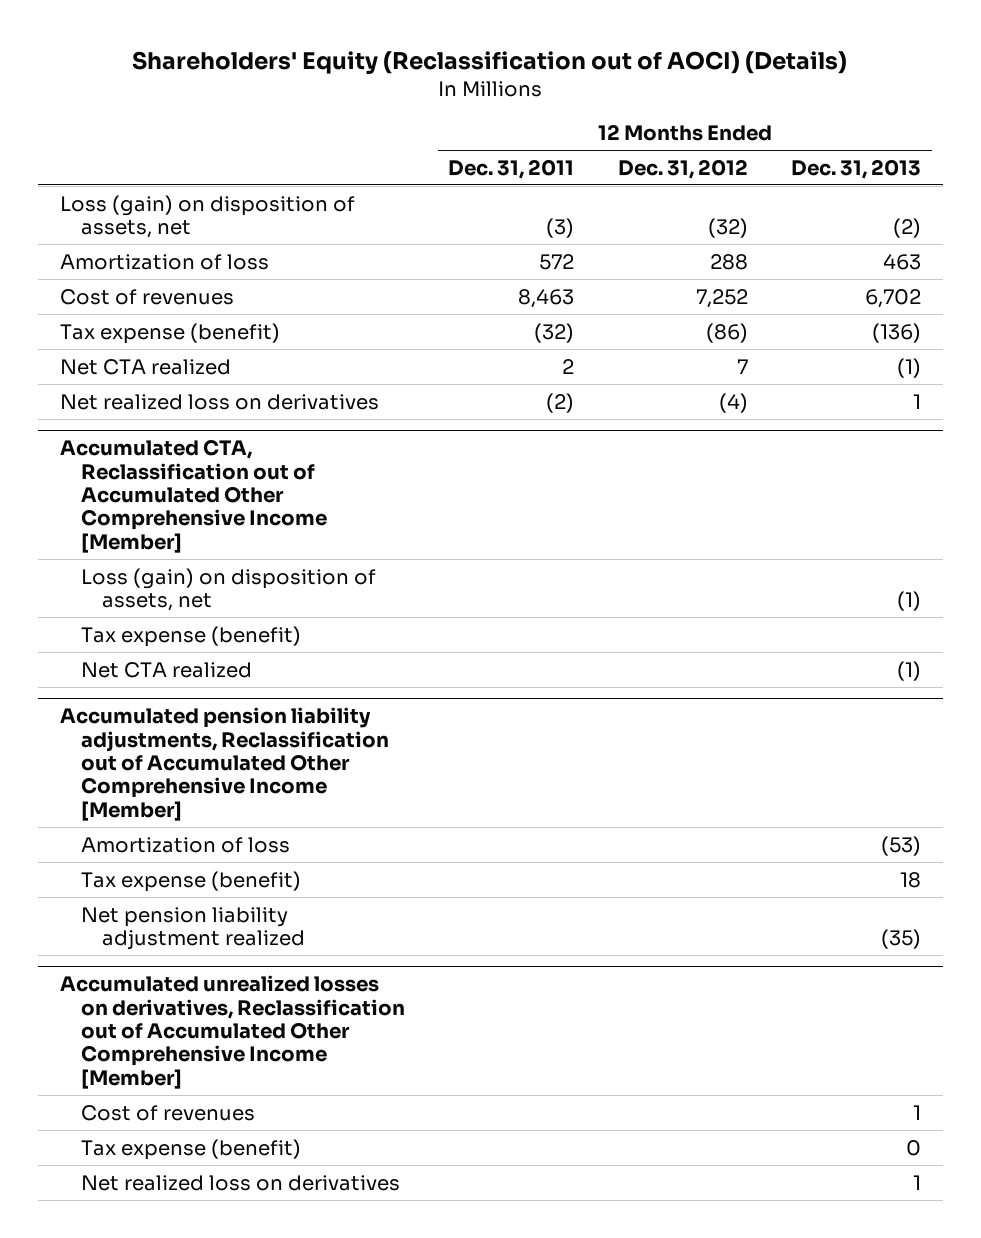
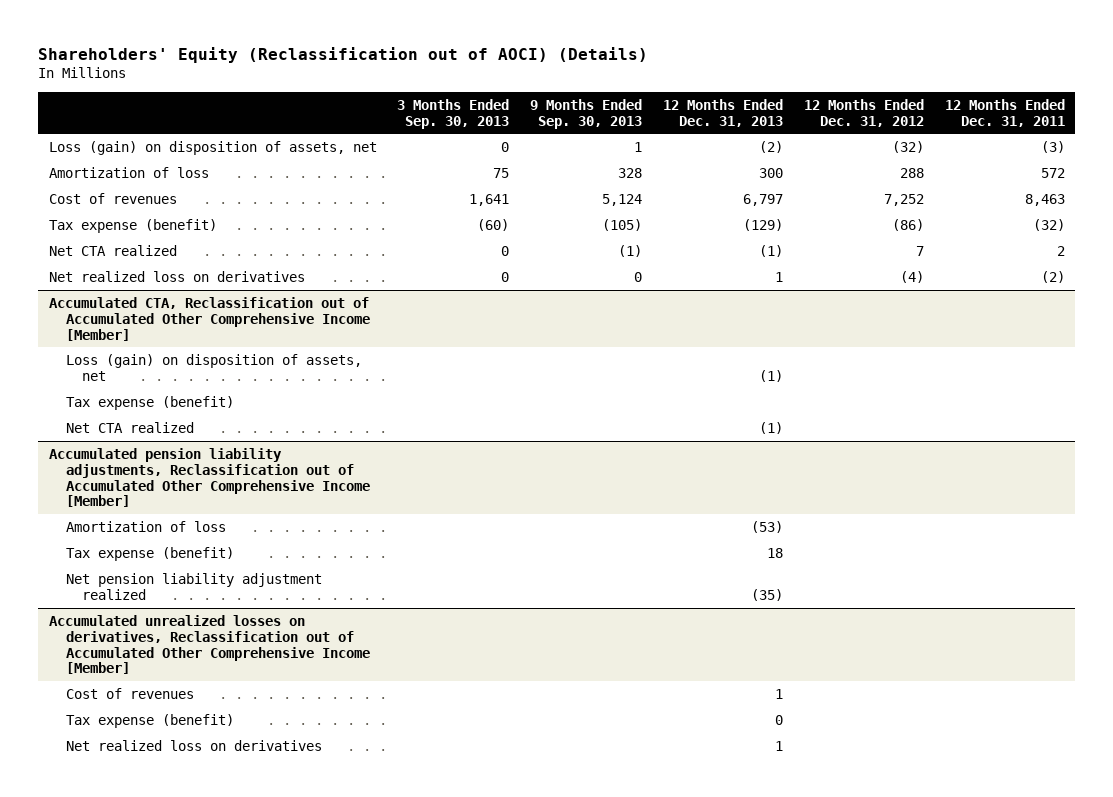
- | 12 Months Ended Dec. 31, 2011 | 12 Months Ended Dec. 31, 2012 | 12 Months Ended Dec. 31, 2013
+ | 3 Months Ended Sep. 30, 2013 | 9 Months Ended Sep. 30, 2013 | 12 Months Ended Dec. 31, 2013 | 12 Months Ended Dec. 31, 2012 | 12 Months Ended Dec. 31, 2011
- Amortization of loss | 572 | 288 | 463
- Cost of revenues | 8,463 | 7,252 | 6,702
- Tax expense (benefit) | (32) | (86) | (136)
+ Amortization of loss | 75 | 328 | 300 | 288 | 572
+ Cost of revenues | 1,641 | 5,124 | 6,797 | 7,252 | 8,463
+ Tax expense (benefit) | (60) | (105) | (129) | (86) | (32)

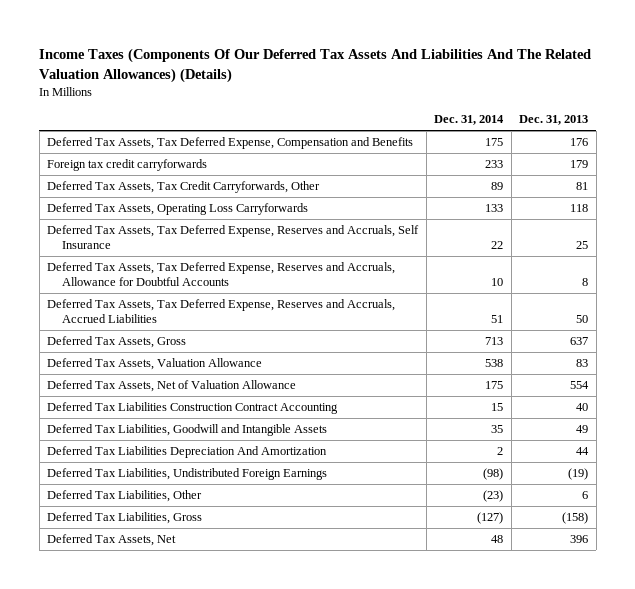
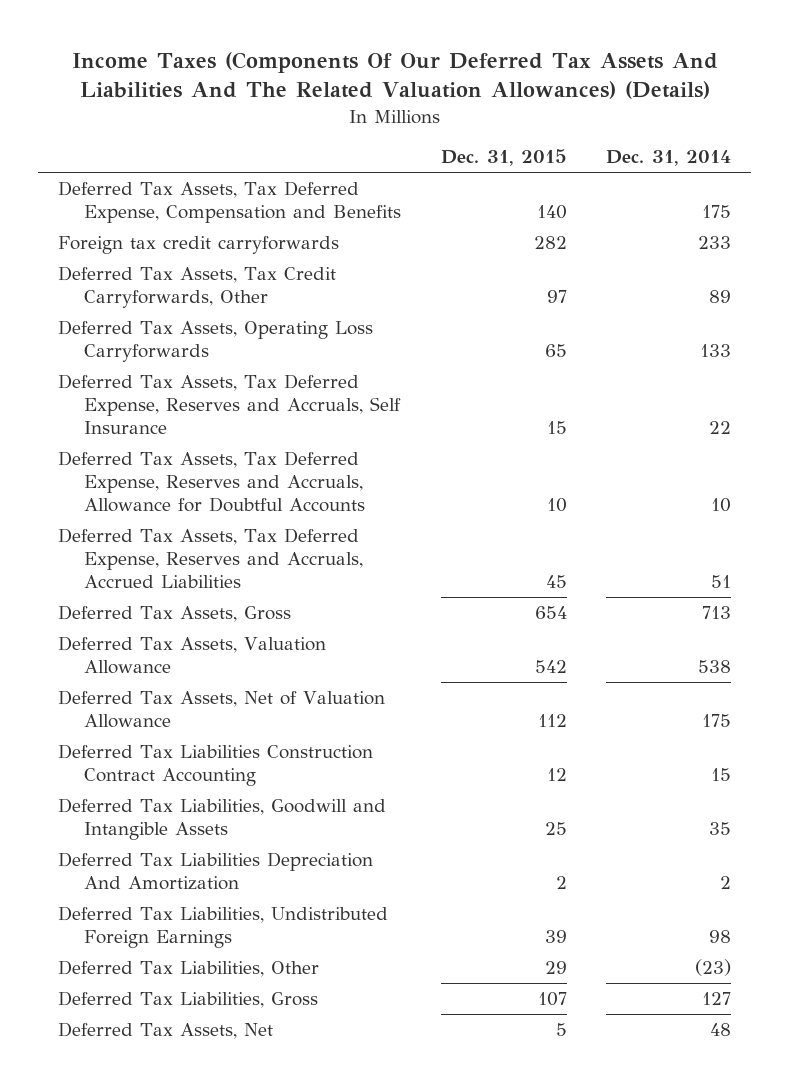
- | Dec. 31, 2014 | Dec. 31, 2013
+ | Dec. 31, 2015 | Dec. 31, 2014
- Deferred Tax Liabilities, Undistributed Foreign Earnings | (98) | (19)
+ Deferred Tax Liabilities, Undistributed Foreign Earnings | 39 | 98
- Deferred Tax Liabilities, Gross | (127) | (158)
+ Deferred Tax Liabilities, Gross | 107 | 127

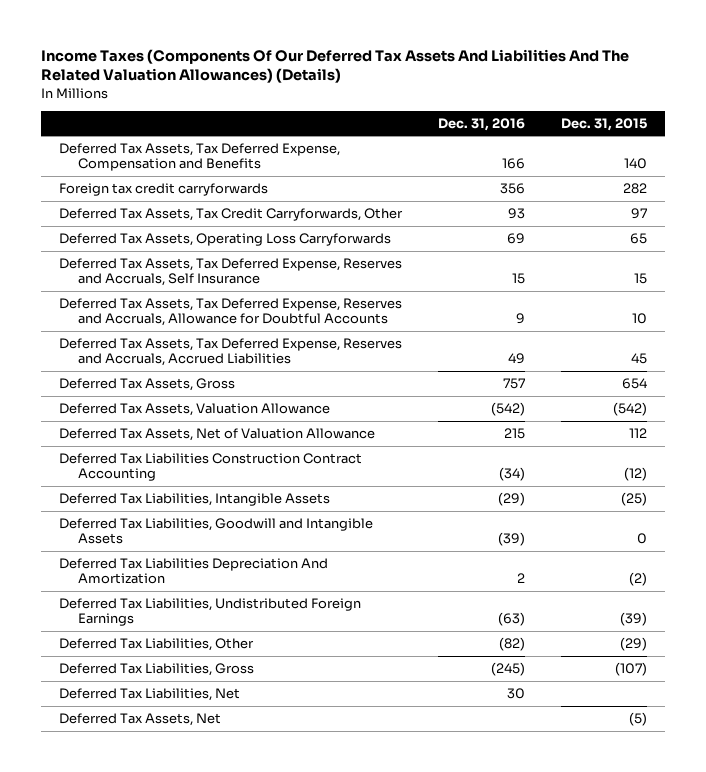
- | Dec. 31, 2015 | Dec. 31, 2014
+ | Dec. 31, 2016 | Dec. 31, 2015
- Deferred Tax Assets, Valuation Allowance | 542 | 538
+ Deferred Tax Assets, Valuation Allowance | (542) | (542)
- Deferred Tax Liabilities Construction Contract Accounting | 12 | 15
- Deferred Tax Liabilities, Goodwill and Intangible Assets | 25 | 35
- Deferred Tax Liabilities Depreciation And Amortization | 2 | 2
- Deferred Tax Liabilities, Undistributed Foreign Earnings | 39 | 98
- Deferred Tax Liabilities, Other | 29 | (23)
- Deferred Tax Liabilities, Gross | 107 | 127
- Deferred Tax Assets, Net | 5 | 48
+ Deferred Tax Liabilities Construction Contract Accounting | (34) | (12)
+ Deferred Tax Liabilities, Intangible Assets | (29) | (25)
+ Deferred Tax Liabilities, Goodwill and Intangible Assets | (39) | 0
+ Deferred Tax Liabilities Depreciation And Amortization | 2 | (2)
+ Deferred Tax Liabilities, Undistributed Foreign Earnings | (63) | (39)
+ Deferred Tax Liabilities, Other | (82) | (29)
+ Deferred Tax Liabilities, Gross | (245) | (107)
+ Deferred Tax Liabilities, Net | 30 |
+ Deferred Tax Assets, Net | | (5)

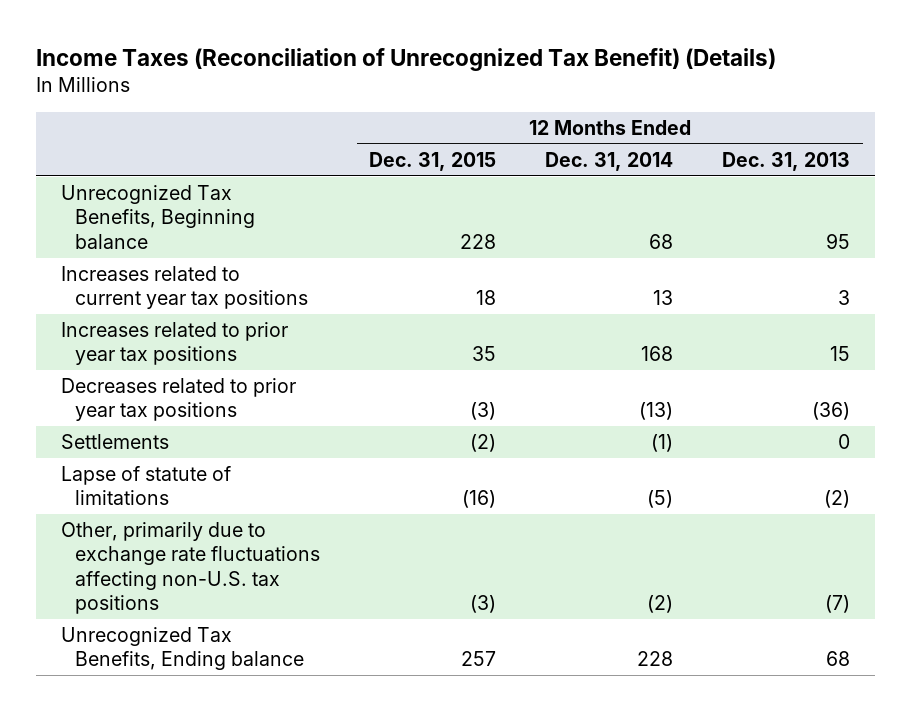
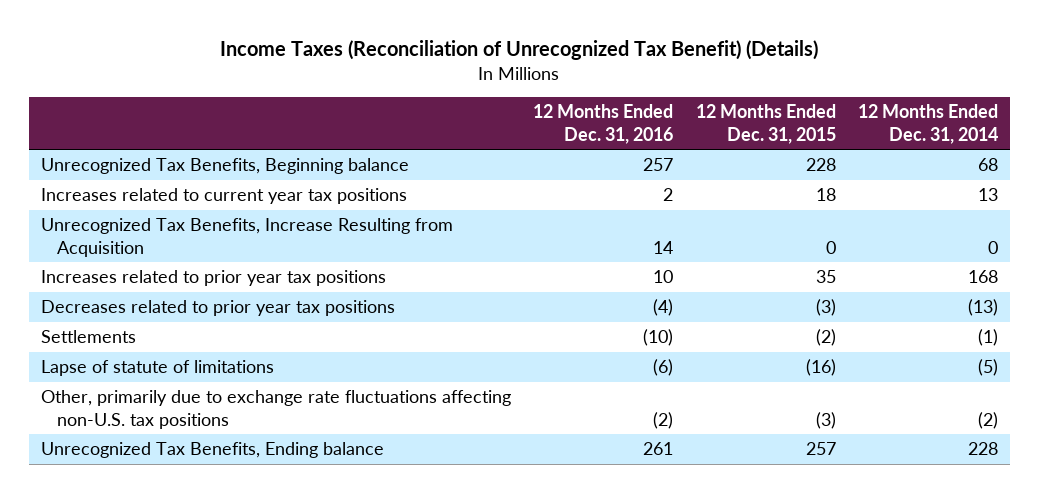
- | 12 Months Ended Dec. 31, 2015 | 12 Months Ended Dec. 31, 2014 | 12 Months Ended Dec. 31, 2013
+ | 12 Months Ended Dec. 31, 2016 | 12 Months Ended Dec. 31, 2015 | 12 Months Ended Dec. 31, 2014
+ Unrecognized Tax Benefits, Increase Resulting from Acquisition | 14 | 0 | 0

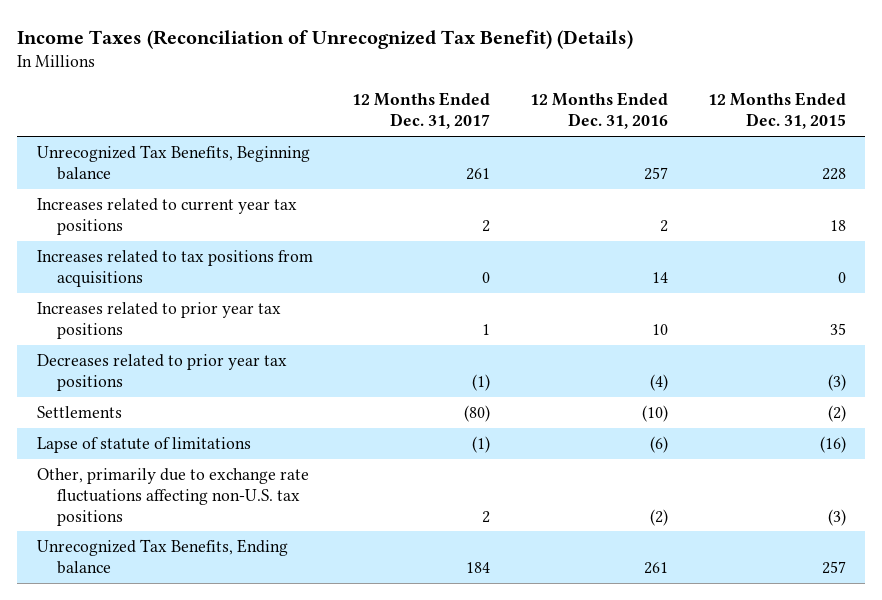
- | 12 Months Ended Dec. 31, 2016 | 12 Months Ended Dec. 31, 2015 | 12 Months Ended Dec. 31, 2014
+ | 12 Months Ended Dec. 31, 2017 | 12 Months Ended Dec. 31, 2016 | 12 Months Ended Dec. 31, 2015
- Unrecognized Tax Benefits, Increase Resulting from Acquisition | 14 | 0 | 0
+ Increases related to tax positions from acquisitions | 0 | 14 | 0

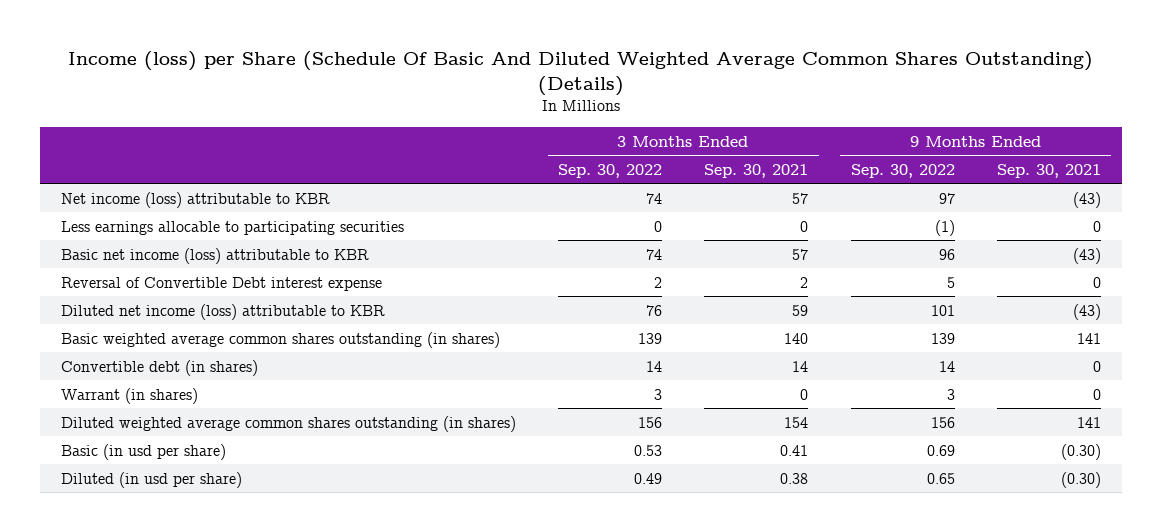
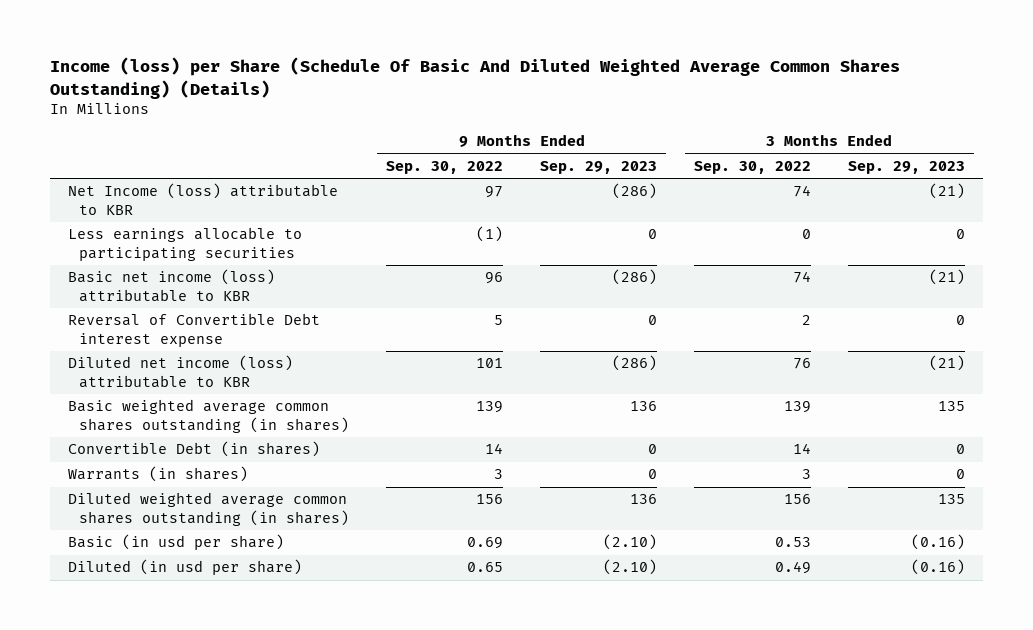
- | 3 Months Ended Sep. 30, 2022 | 3 Months Ended Sep. 30, 2021 | 9 Months Ended Sep. 30, 2022 | 9 Months Ended Sep. 30, 2021
+ | 9 Months Ended Sep. 30, 2022 | 9 Months Ended Sep. 29, 2023 | 3 Months Ended Sep. 30, 2022 | 3 Months Ended Sep. 29, 2023
- Net income (loss) attributable to KBR | 74 | 57 | 97 | (43)
+ Net Income (loss) attributable to KBR | 97 | (286) | 74 | (21)
- Convertible debt (in shares) | 14 | 14 | 14 | 0
- Warrant (in shares) | 3 | 0 | 3 | 0
+ Convertible Debt (in shares) | 14 | 0 | 14 | 0
+ Warrants (in shares) | 3 | 0 | 3 | 0

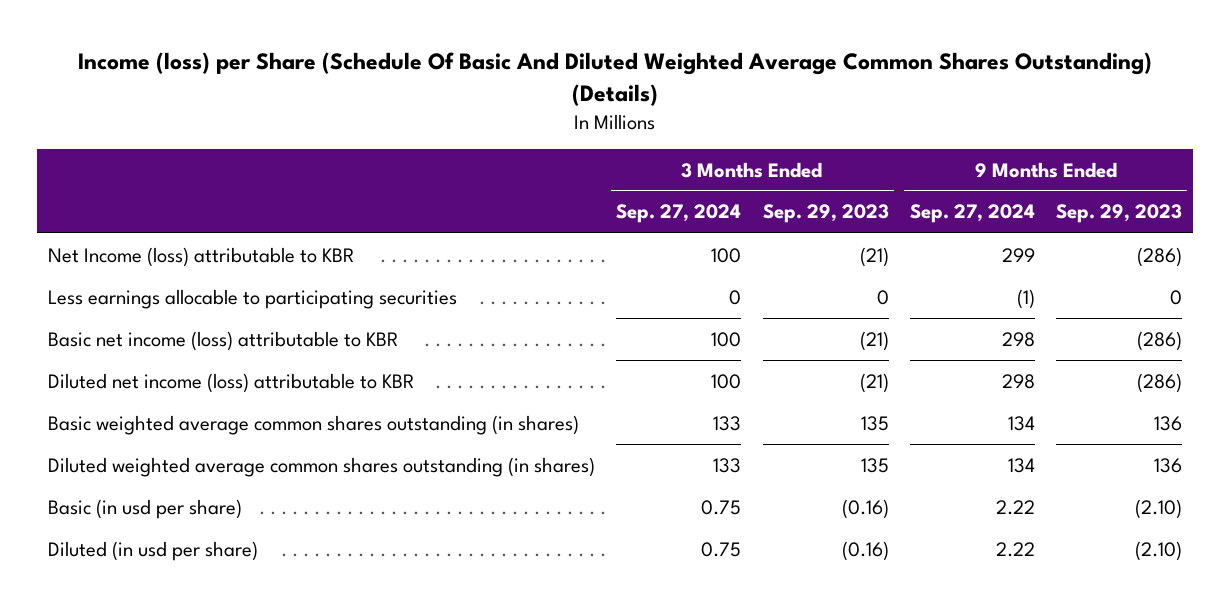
- | 9 Months Ended Sep. 30, 2022 | 9 Months Ended Sep. 29, 2023 | 3 Months Ended Sep. 30, 2022 | 3 Months Ended Sep. 29, 2023
+ | 3 Months Ended Sep. 27, 2024 | 3 Months Ended Sep. 29, 2023 | 9 Months Ended Sep. 27, 2024 | 9 Months Ended Sep. 29, 2023
- Reversal of Convertible Debt interest expense | 5 | 0 | 2 | 0
- Convertible Debt (in shares) | 14 | 0 | 14 | 0
- Warrants (in shares) | 3 | 0 | 3 | 0

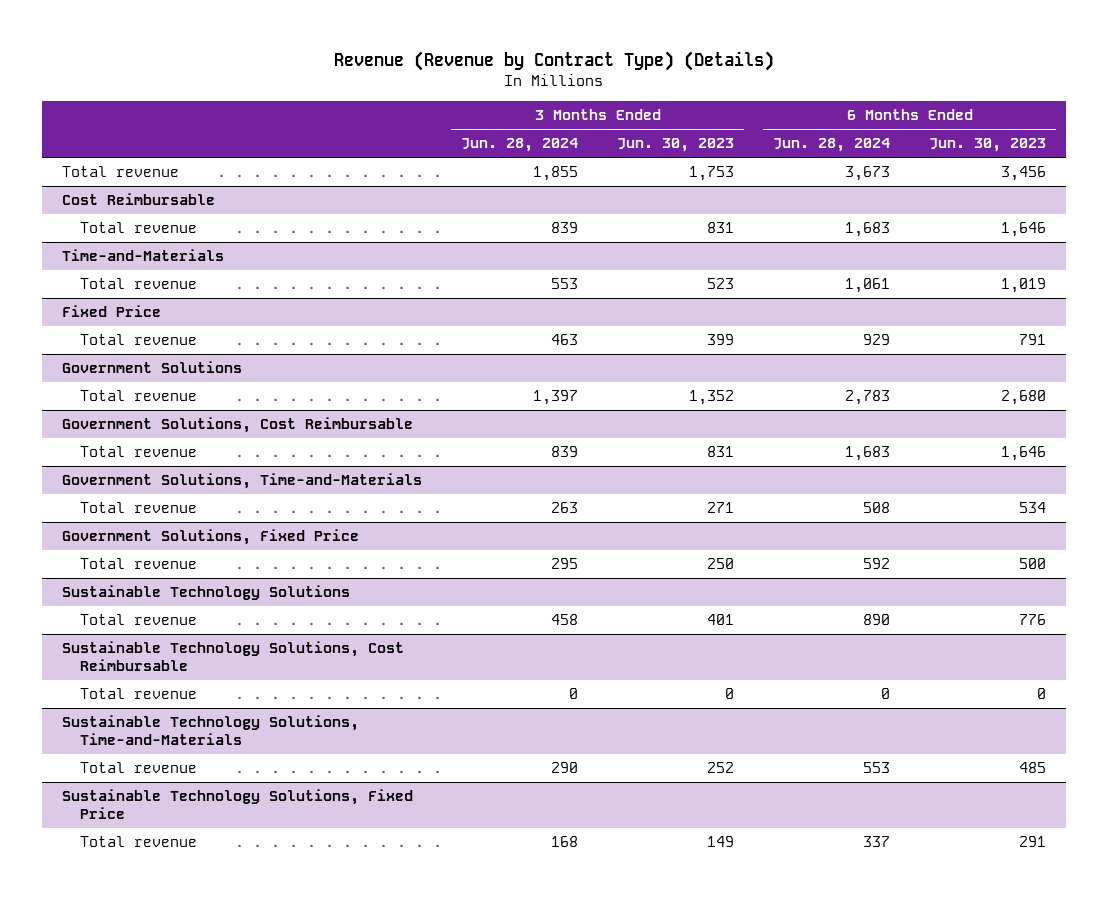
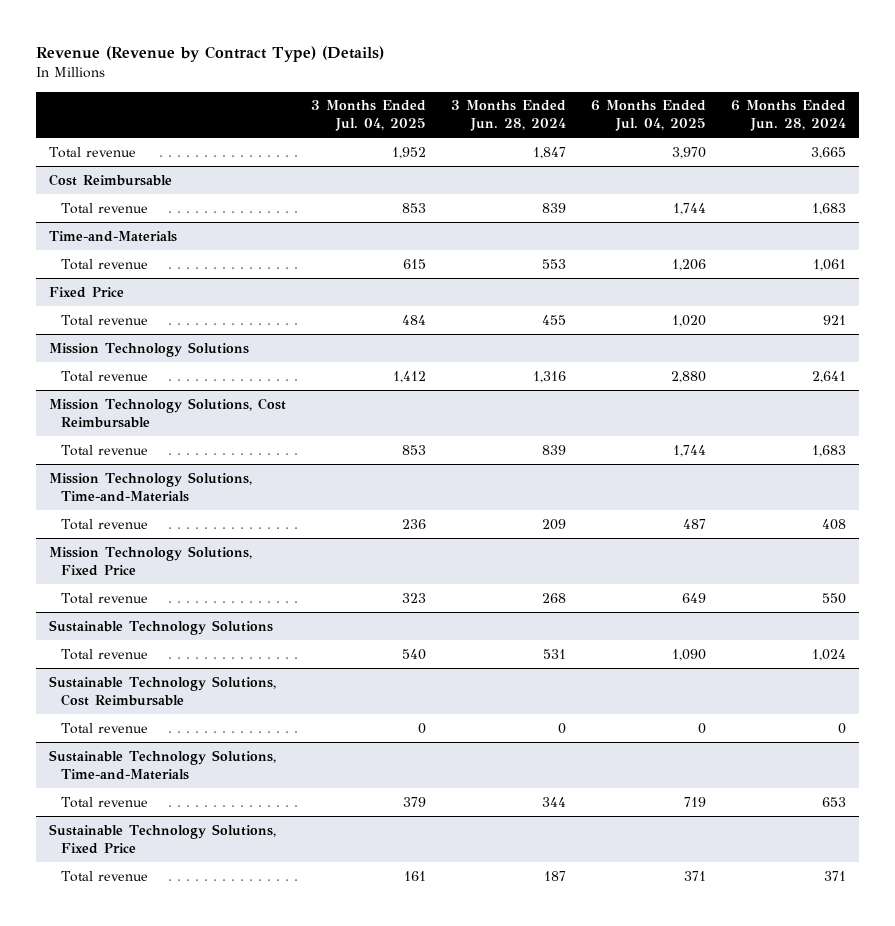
- | 3 Months Ended Jun. 28, 2024 | 3 Months Ended Jun. 30, 2023 | 6 Months Ended Jun. 28, 2024 | 6 Months Ended Jun. 30, 2023
+ | 3 Months Ended Jul. 04, 2025 | 3 Months Ended Jun. 28, 2024 | 6 Months Ended Jul. 04, 2025 | 6 Months Ended Jun. 28, 2024
- Total revenue | 1,855 | 1,753 | 3,673 | 3,456
+ Total revenue | 1,952 | 1,847 | 3,970 | 3,665
@ Fixed Price
- Total revenue | 463 | 399 | 929 | 791
- Government Solutions
- Total revenue | 1,397 | 1,352 | 2,783 | 2,680
- Government Solutions, Cost Reimbursable
@ Fixed Price
+ Total revenue | 484 | 455 | 1,020 | 921
+ Mission Technology Solutions
+ Total revenue | 1,412 | 1,316 | 2,880 | 2,641
+ Mission Technology Solutions, Cost Reimbursable
- Government Solutions, Time-and-Materials
- Total revenue | 263 | 271 | 508 | 534
- Government Solutions, Fixed Price
- Total revenue | 295 | 250 | 592 | 500
+ Mission Technology Solutions, Time-and-Materials
+ Total revenue | 236 | 209 | 487 | 408
+ Mission Technology Solutions, Fixed Price
+ Total revenue | 323 | 268 | 649 | 550
@ Sustainable Technology Solutions
- Total revenue | 458 | 401 | 890 | 776
+ Total revenue | 540 | 531 | 1,090 | 1,024
@ Sustainable Technology Solutions, Time-and-Materials
- Total revenue | 290 | 252 | 553 | 485
+ Total revenue | 379 | 344 | 719 | 653
@ Sustainable Technology Solutions, Fixed Price
- Total revenue | 168 | 149 | 337 | 291
+ Total revenue | 161 | 187 | 371 | 371

